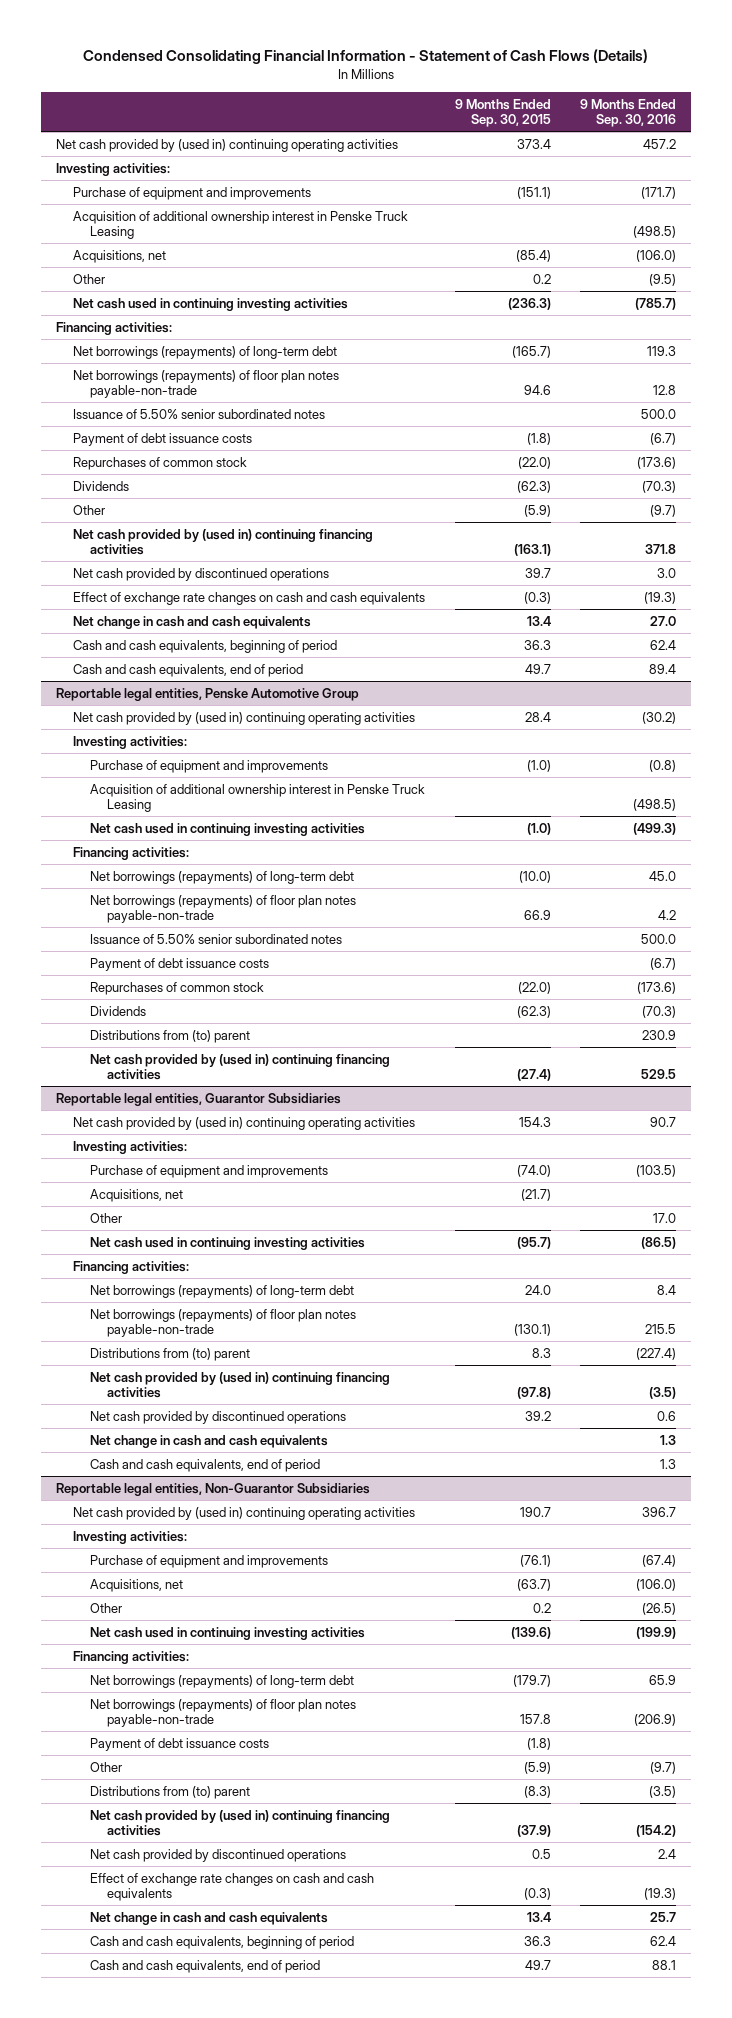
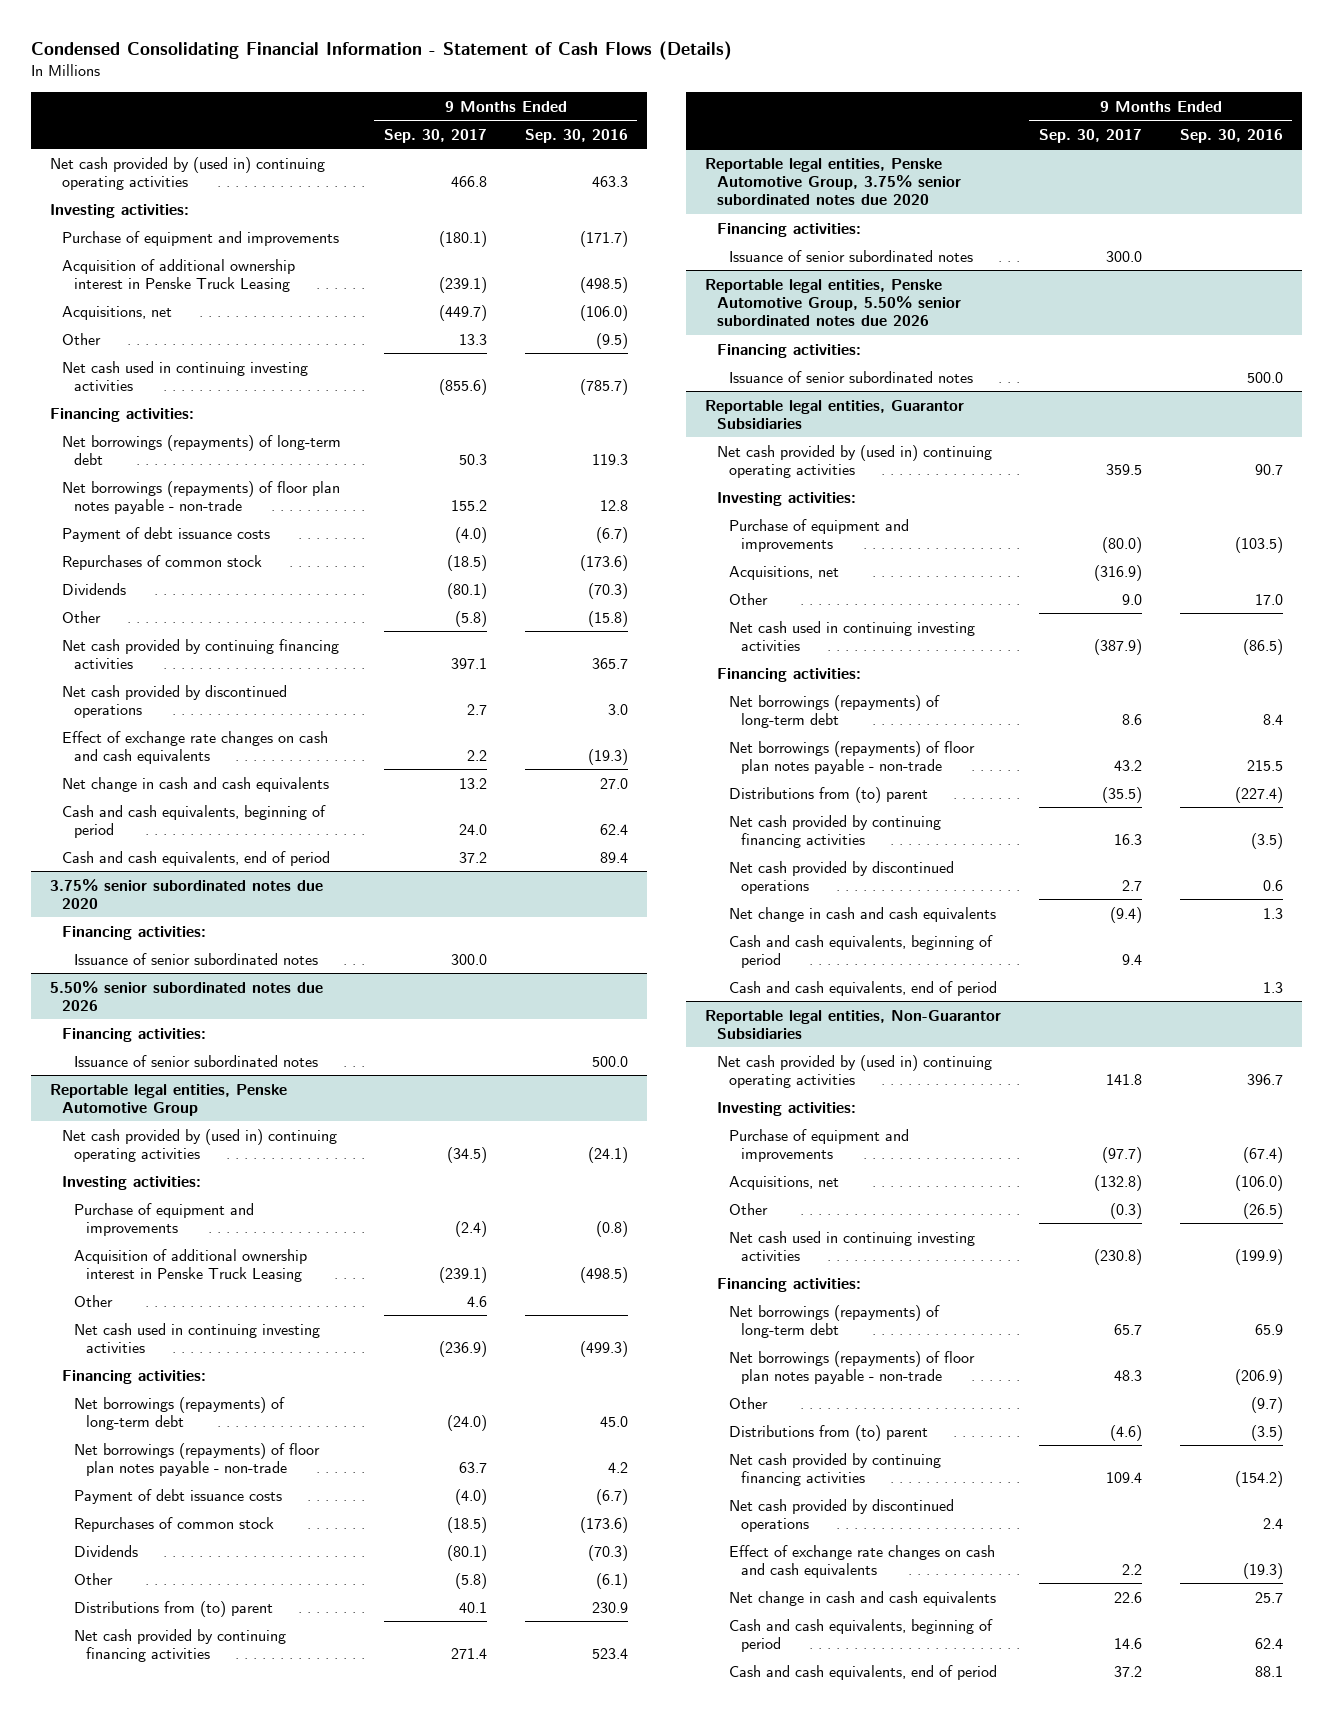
- | 9 Months Ended Sep. 30, 2015 | 9 Months Ended Sep. 30, 2016
+ | 9 Months Ended Sep. 30, 2017 | 9 Months Ended Sep. 30, 2016
- Net cash provided by (used in) continuing operating activities | 373.4 | 457.2
+ Net cash provided by (used in) continuing operating activities | 466.8 | 463.3
- Net borrowings (repayments) of floor plan notes payable-non-trade | 94.6 | 12.8
- Issuance of 5.50% senior subordinated notes | | 500.0
+ Net borrowings (repayments) of floor plan notes payable - non-trade | 155.2 | 12.8
- Other | (5.9) | (9.7)
- Net cash provided by (used in) continuing financing activities | (163.1) | 371.8
+ Other | (5.8) | (15.8)
+ Net cash provided by continuing financing activities | 397.1 | 365.7
+ 3.75% senior subordinated notes due 2020
+ Financing activities:
+ Issuance of senior subordinated notes | 300.0 |
+ 5.50% senior subordinated notes due 2026
+ Financing activities:
+ Issuance of senior subordinated notes | | 500.0
@ Reportable legal entities, Penske Automotive Group
- Net cash provided by (used in) continuing operating activities | 28.4 | (30.2)
+ Net cash provided by (used in) continuing operating activities | (34.5) | (24.1)
+ Other | 4.6 |
- Net borrowings (repayments) of floor plan notes payable-non-trade | 66.9 | 4.2
- Issuance of 5.50% senior subordinated notes | | 500.0
+ Net borrowings (repayments) of floor plan notes payable - non-trade | 63.7 | 4.2
+ Other | (5.8) | (6.1)
- Net cash provided by (used in) continuing financing activities | (27.4) | 529.5
+ Net cash provided by continuing financing activities | 271.4 | 523.4
+ Reportable legal entities, Penske Automotive Group, 3.75% senior subordinated notes due 2020
+ Financing activities:
+ Issuance of senior subordinated notes | 300.0 |
+ Reportable legal entities, Penske Automotive Group, 5.50% senior subordinated notes due 2026
+ Financing activities:
+ Issuance of senior subordinated notes | | 500.0
@ Reportable legal entities, Guarantor Subsidiaries
- Net borrowings (repayments) of floor plan notes payable-non-trade | (130.1) | 215.5
+ Net borrowings (repayments) of floor plan notes payable - non-trade | 43.2 | 215.5
- Net cash provided by (used in) continuing financing activities | (97.8) | (3.5)
+ Net cash provided by continuing financing activities | 16.3 | (3.5)
+ Cash and cash equivalents, beginning of period | 9.4 |
@ Reportable legal entities, Non-Guarantor Subsidiaries
- Net borrowings (repayments) of floor plan notes payable-non-trade | 157.8 | (206.9)
- Payment of debt issuance costs | (1.8) |
+ Net borrowings (repayments) of floor plan notes payable - non-trade | 48.3 | (206.9)
- Net cash provided by (used in) continuing financing activities | (37.9) | (154.2)
+ Net cash provided by continuing financing activities | 109.4 | (154.2)

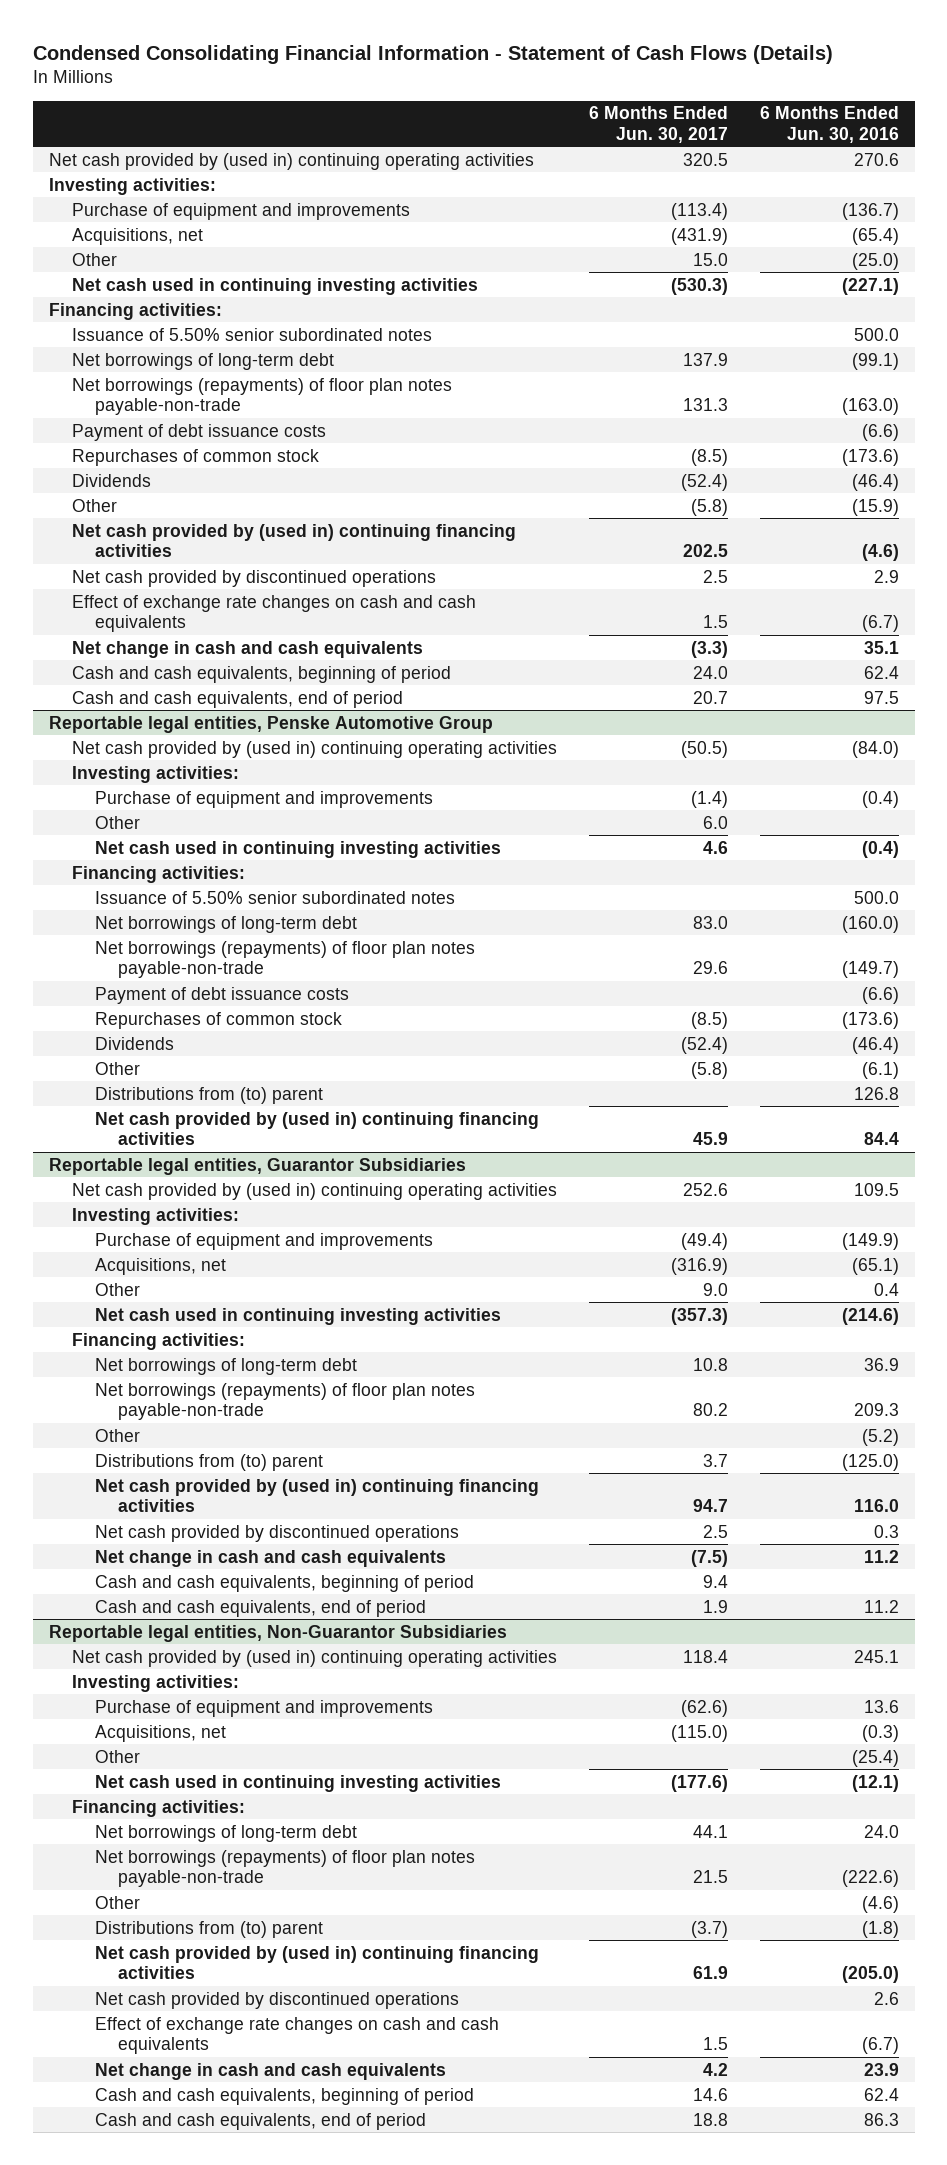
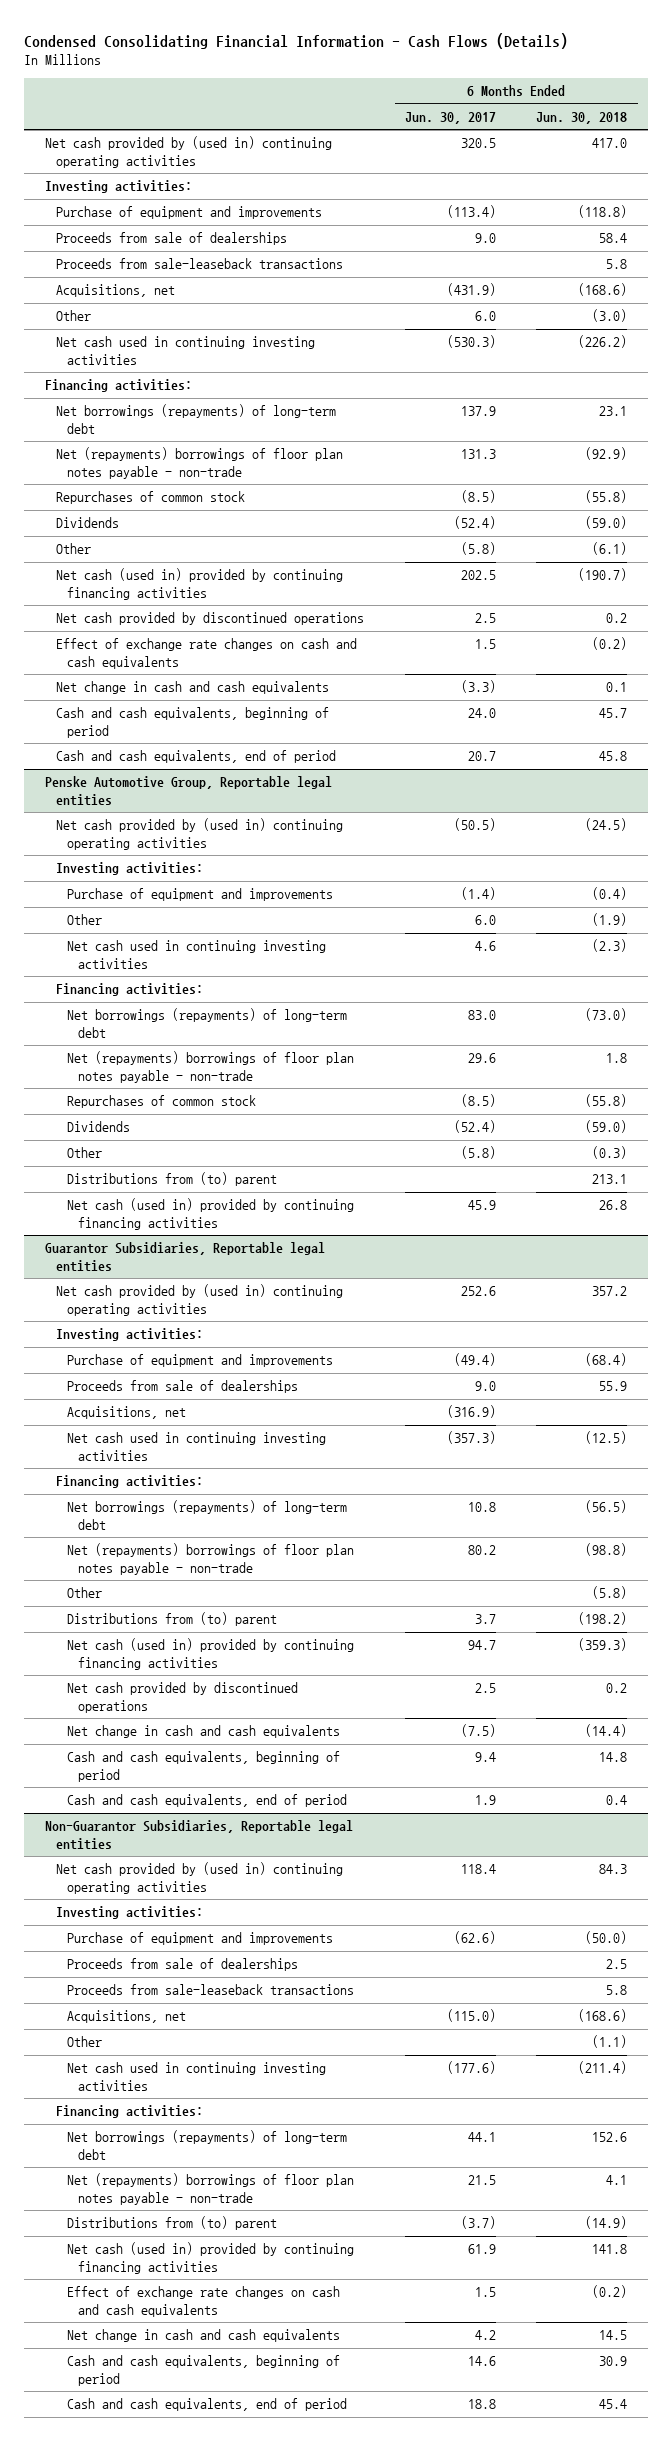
- Condensed Consolidating Financial Information - Statement of Cash Flows (Details)
+ Condensed Consolidating Financial Information - Cash Flows (Details)
- | 6 Months Ended Jun. 30, 2017 | 6 Months Ended Jun. 30, 2016
+ | 6 Months Ended Jun. 30, 2017 | 6 Months Ended Jun. 30, 2018
+ Proceeds from sale of dealerships | 9.0 | 58.4
+ Proceeds from sale-leaseback transactions | | 5.8
- Other | 15.0 | (25.0)
+ Other | 6.0 | (3.0)
- Issuance of 5.50% senior subordinated notes | | 500.0
- Net borrowings of long-term debt | 137.9 | (99.1)
- Net borrowings (repayments) of floor plan notes payable-non-trade | 131.3 | (163.0)
- Payment of debt issuance costs | | (6.6)
+ Net borrowings (repayments) of long-term debt | 137.9 | 23.1
+ Net (repayments) borrowings of floor plan notes payable - non-trade | 131.3 | (92.9)
- Net cash provided by (used in) continuing financing activities | 202.5 | (4.6)
+ Net cash (used in) provided by continuing financing activities | 202.5 | (190.7)
- Reportable legal entities, Penske Automotive Group
+ Penske Automotive Group, Reportable legal entities
- Issuance of 5.50% senior subordinated notes | | 500.0
- Net borrowings of long-term debt | 83.0 | (160.0)
- Net borrowings (repayments) of floor plan notes payable-non-trade | 29.6 | (149.7)
- Payment of debt issuance costs | | (6.6)
+ Net borrowings (repayments) of long-term debt | 83.0 | (73.0)
+ Net (repayments) borrowings of floor plan notes payable - non-trade | 29.6 | 1.8
- Net cash provided by (used in) continuing financing activities | 45.9 | 84.4
- Reportable legal entities, Guarantor Subsidiaries
+ Net cash (used in) provided by continuing financing activities | 45.9 | 26.8
+ Guarantor Subsidiaries, Reportable legal entities
+ Proceeds from sale of dealerships | 9.0 | 55.9
- Other | 9.0 | 0.4
- Net borrowings of long-term debt | 10.8 | 36.9
- Net borrowings (repayments) of floor plan notes payable-non-trade | 80.2 | 209.3
+ Net borrowings (repayments) of long-term debt | 10.8 | (56.5)
+ Net (repayments) borrowings of floor plan notes payable - non-trade | 80.2 | (98.8)
- Net cash provided by (used in) continuing financing activities | 94.7 | 116.0
+ Net cash (used in) provided by continuing financing activities | 94.7 | (359.3)
- Reportable legal entities, Non-Guarantor Subsidiaries
+ Non-Guarantor Subsidiaries, Reportable legal entities
+ Proceeds from sale of dealerships | | 2.5
+ Proceeds from sale-leaseback transactions | | 5.8
- Net borrowings of long-term debt | 44.1 | 24.0
- Net borrowings (repayments) of floor plan notes payable-non-trade | 21.5 | (222.6)
- Other | | (4.6)
+ Net borrowings (repayments) of long-term debt | 44.1 | 152.6
+ Net (repayments) borrowings of floor plan notes payable - non-trade | 21.5 | 4.1
- Net cash provided by (used in) continuing financing activities | 61.9 | (205.0)
- Net cash provided by discontinued operations | | 2.6
+ Net cash (used in) provided by continuing financing activities | 61.9 | 141.8

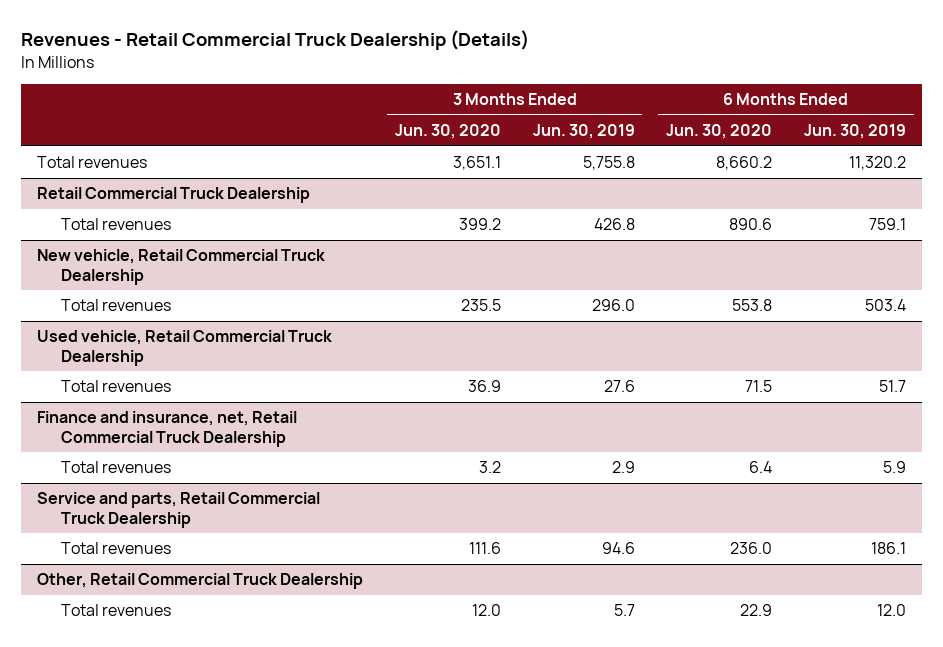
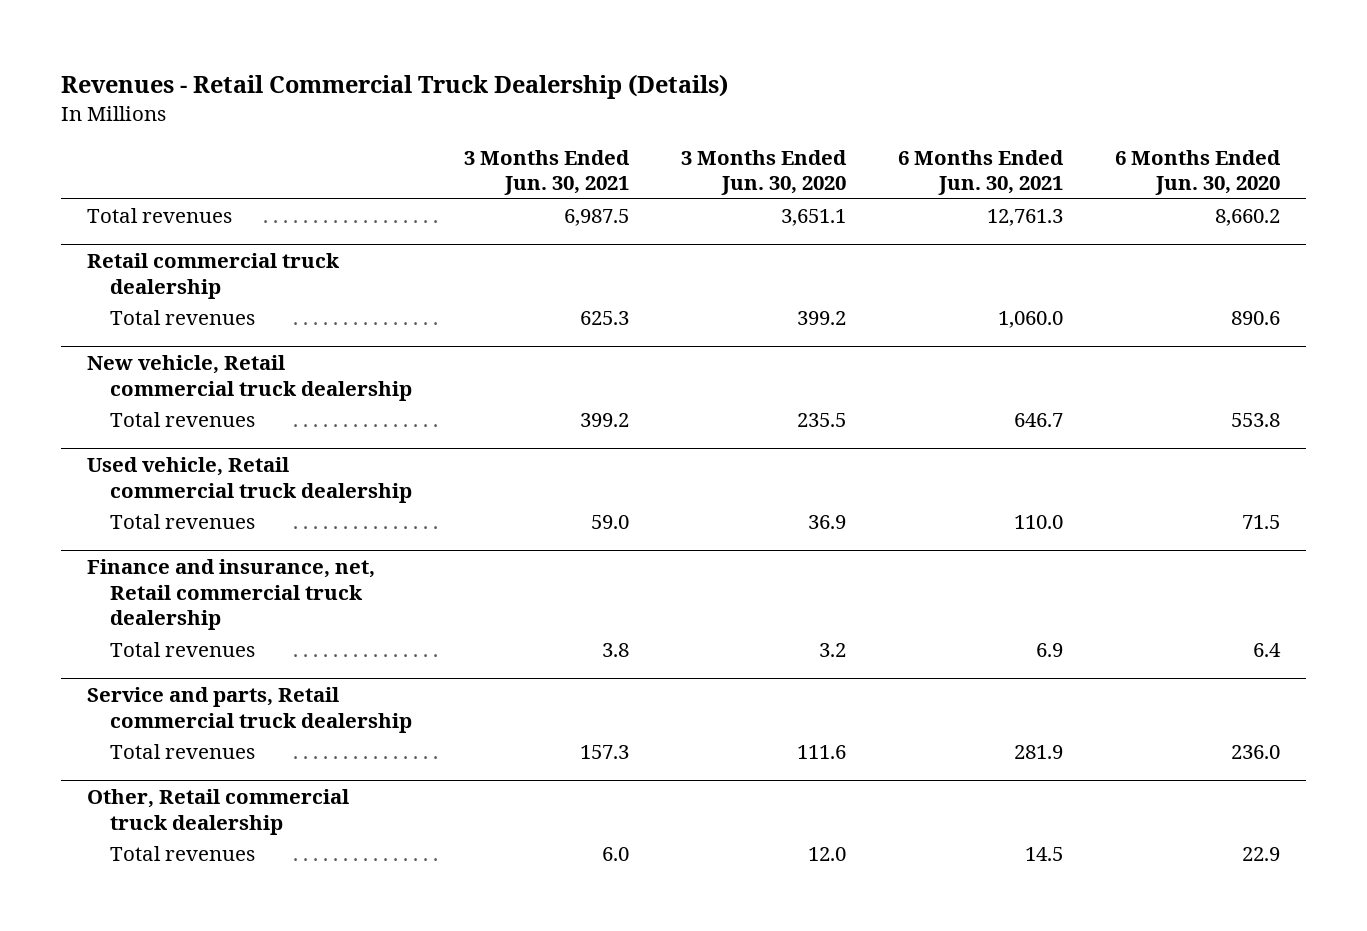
- | 3 Months Ended Jun. 30, 2020 | 3 Months Ended Jun. 30, 2019 | 6 Months Ended Jun. 30, 2020 | 6 Months Ended Jun. 30, 2019
+ | 3 Months Ended Jun. 30, 2021 | 3 Months Ended Jun. 30, 2020 | 6 Months Ended Jun. 30, 2021 | 6 Months Ended Jun. 30, 2020
- Retail Commercial Truck Dealership
+ Retail commercial truck dealership
- New vehicle, Retail Commercial Truck Dealership
+ New vehicle, Retail commercial truck dealership
- Used vehicle, Retail Commercial Truck Dealership
+ Used vehicle, Retail commercial truck dealership
- Finance and insurance, net, Retail Commercial Truck Dealership
+ Finance and insurance, net, Retail commercial truck dealership
- Service and parts, Retail Commercial Truck Dealership
+ Service and parts, Retail commercial truck dealership
- Other, Retail Commercial Truck Dealership
+ Other, Retail commercial truck dealership

